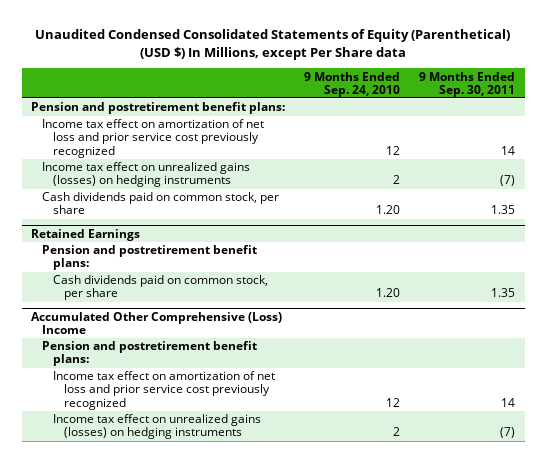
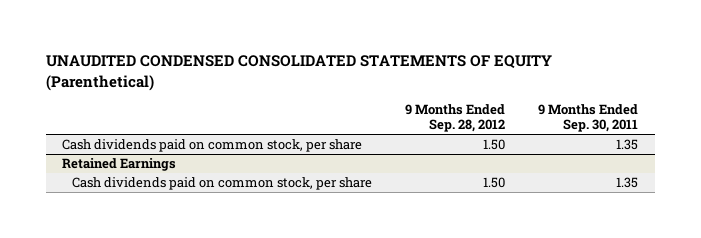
- Unaudited Condensed Consolidated Statements of Equity (Parenthetical) (USD $) In Millions, except Per Share data
+ UNAUDITED CONDENSED CONSOLIDATED STATEMENTS OF EQUITY (Parenthetical)
- | 9 Months Ended Sep. 24, 2010 | 9 Months Ended Sep. 30, 2011
+ | 9 Months Ended Sep. 28, 2012 | 9 Months Ended Sep. 30, 2011
- Pension and postretirement benefit plans:
- Income tax effect on amortization of net loss and prior service cost previously recognized | 12 | 14
- Income tax effect on unrealized gains (losses) on hedging instruments | 2 | (7)
@ Retained Earnings
- Pension and postretirement benefit plans:
- Accumulated Other Comprehensive (Loss) Income
- Pension and postretirement benefit plans:
- Income tax effect on amortization of net loss and prior service cost previously recognized | 12 | 14
- Income tax effect on unrealized gains (losses) on hedging instruments | 2 | (7)

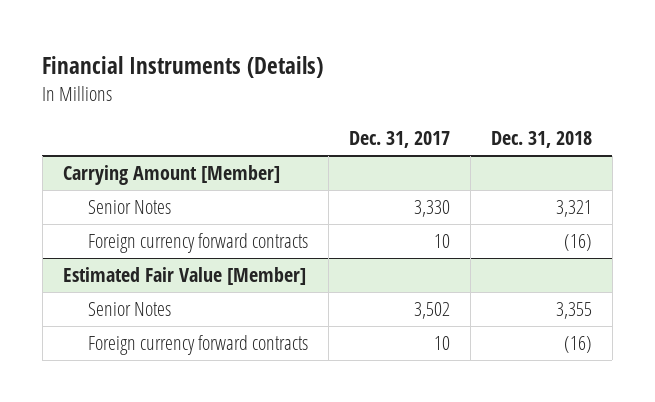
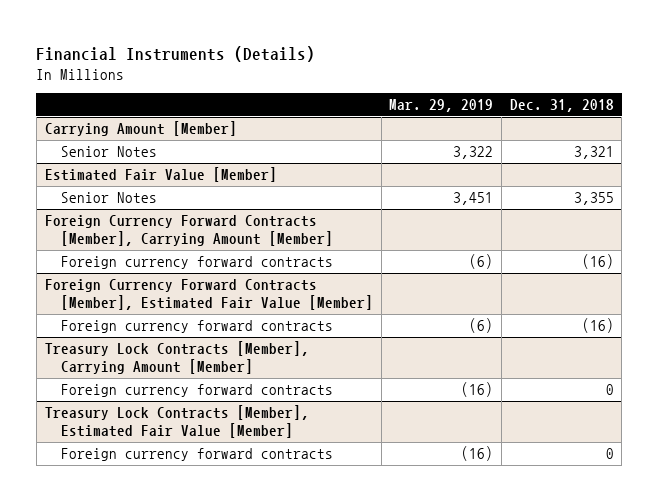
- | Dec. 31, 2017 | Dec. 31, 2018
+ | Mar. 29, 2019 | Dec. 31, 2018
@ Carrying Amount [Member]
- Foreign currency forward contracts | 10 | (16)
+ Foreign Currency Forward Contracts [Member], Carrying Amount [Member]
+ Foreign Currency Forward Contracts [Member], Estimated Fair Value [Member]
+ Foreign currency forward contracts | (6) | (16)
+ Treasury Lock Contracts [Member], Carrying Amount [Member]
+ Foreign currency forward contracts | (16) | 0
+ Treasury Lock Contracts [Member], Estimated Fair Value [Member]
+ Foreign currency forward contracts | (16) | 0

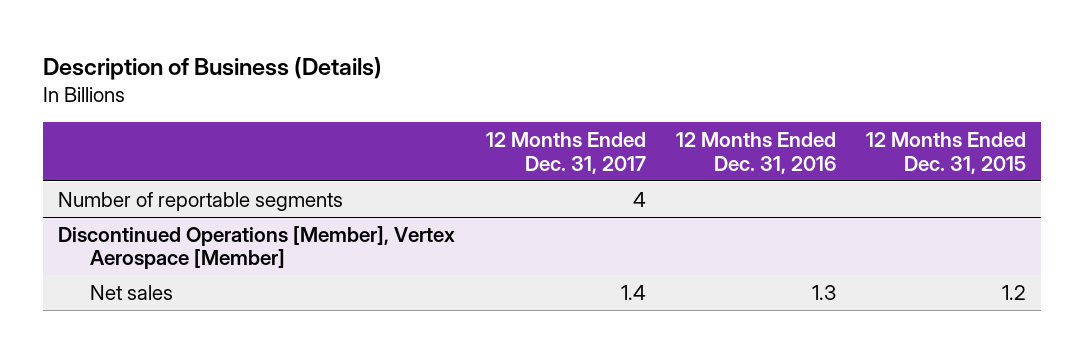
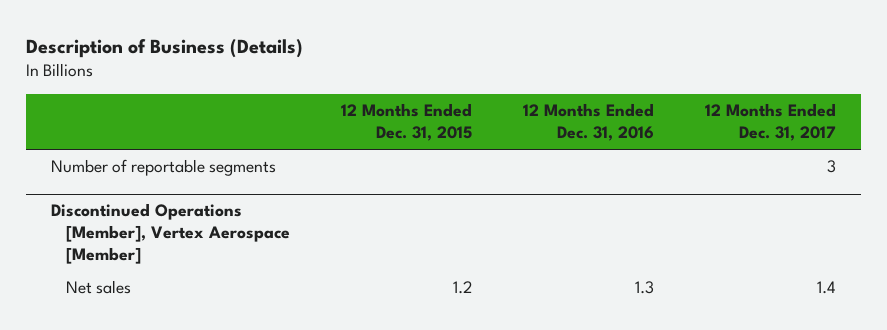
- | 12 Months Ended Dec. 31, 2017 | 12 Months Ended Dec. 31, 2016 | 12 Months Ended Dec. 31, 2015
+ | 12 Months Ended Dec. 31, 2015 | 12 Months Ended Dec. 31, 2016 | 12 Months Ended Dec. 31, 2017
- Number of reportable segments | 4 | |
+ Number of reportable segments | | | 3

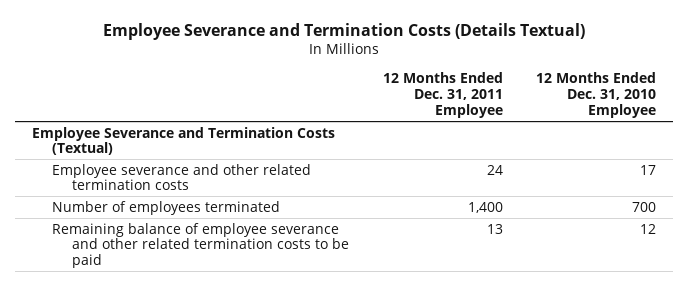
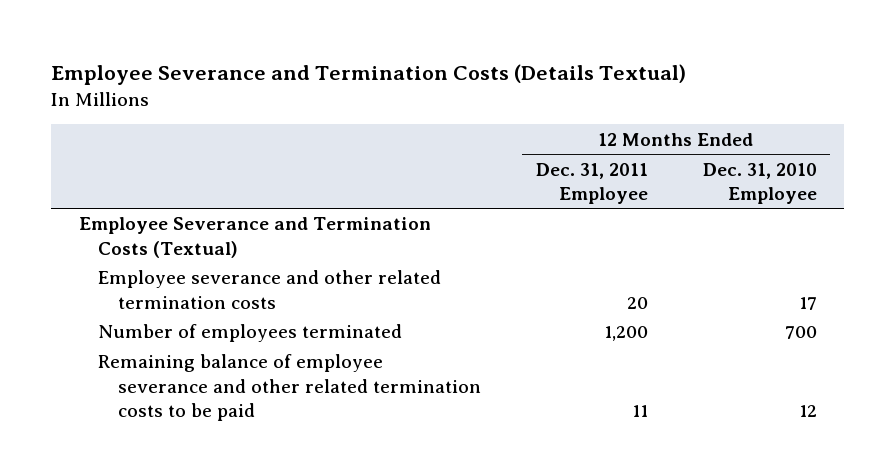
- Employee severance and other related termination costs | 24 | 17
- Number of employees terminated | 1,400 | 700
- Remaining balance of employee severance and other related termination costs to be paid | 13 | 12
+ Employee severance and other related termination costs | 20 | 17
+ Number of employees terminated | 1,200 | 700
+ Remaining balance of employee severance and other related termination costs to be paid | 11 | 12

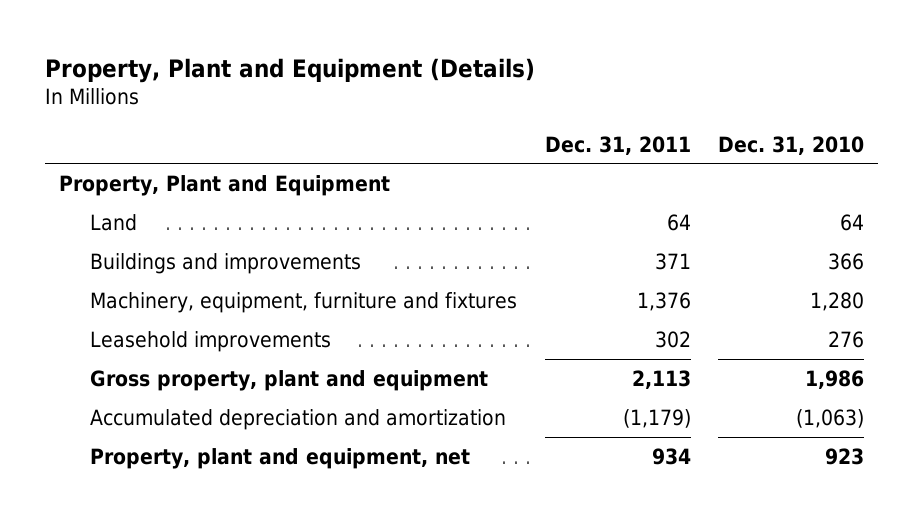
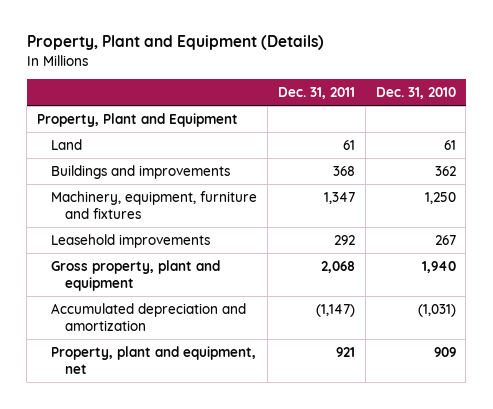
- Land | 64 | 64
- Buildings and improvements | 371 | 366
- Machinery, equipment, furniture and fixtures | 1,376 | 1,280
- Leasehold improvements | 302 | 276
- Gross property, plant and equipment | 2,113 | 1,986
- Accumulated depreciation and amortization | (1,179) | (1,063)
- Property, plant and equipment, net | 934 | 923
+ Land | 61 | 61
+ Buildings and improvements | 368 | 362
+ Machinery, equipment, furniture and fixtures | 1,347 | 1,250
+ Leasehold improvements | 292 | 267
+ Gross property, plant and equipment | 2,068 | 1,940
+ Accumulated depreciation and amortization | (1,147) | (1,031)
+ Property, plant and equipment, net | 921 | 909

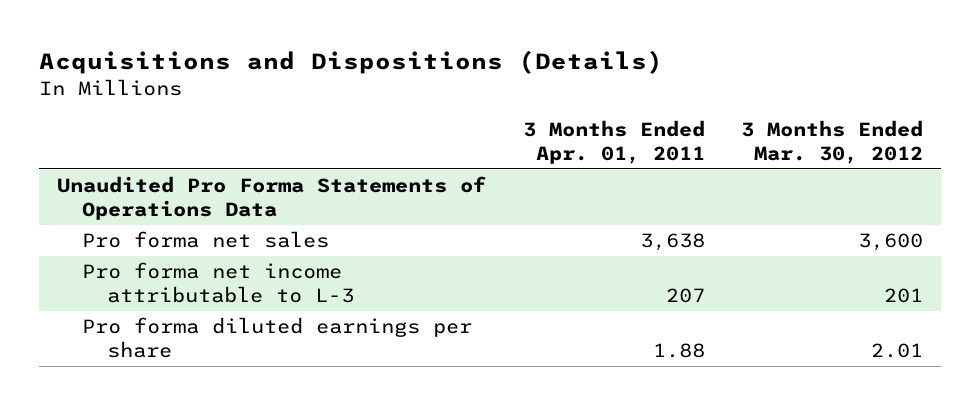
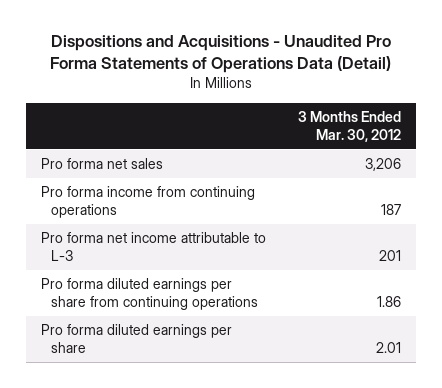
- Acquisitions and Dispositions (Details)
+ Dispositions and Acquisitions - Unaudited Pro Forma Statements of Operations Data (Detail)
- | 3 Months Ended Apr. 01, 2011 | 3 Months Ended Mar. 30, 2012
+ | 3 Months Ended Mar. 30, 2012
- Unaudited Pro Forma Statements of Operations Data
- Pro forma net sales | 3,638 | 3,600
+ Pro forma net sales | 3,206
+ Pro forma income from continuing operations | 187
+ Pro forma diluted earnings per share from continuing operations | 1.86

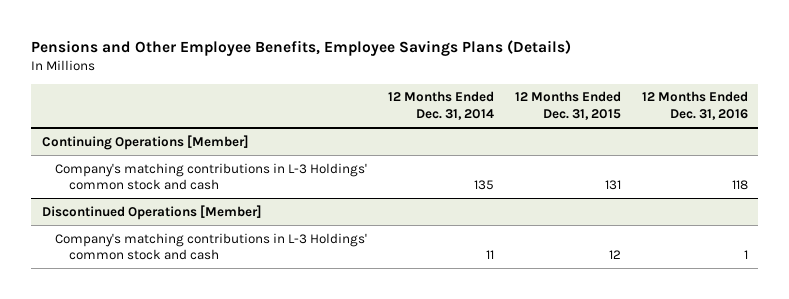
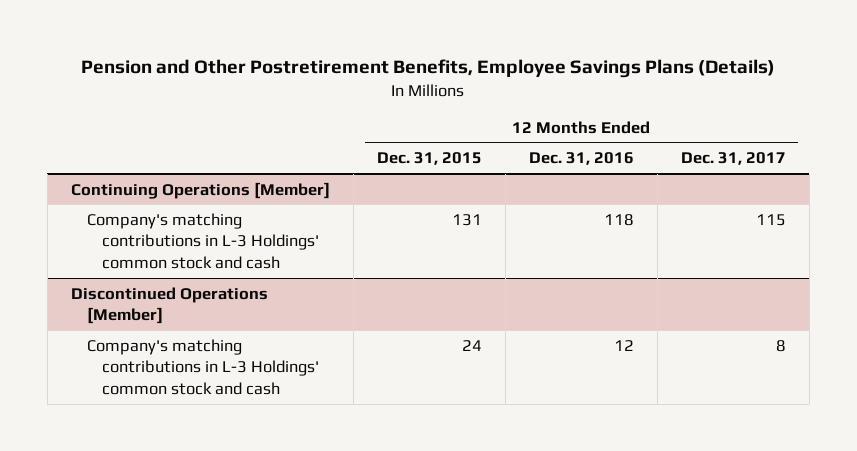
- Pensions and Other Employee Benefits, Employee Savings Plans (Details)
+ Pension and Other Postretirement Benefits, Employee Savings Plans (Details)
- | 12 Months Ended Dec. 31, 2014 | 12 Months Ended Dec. 31, 2015 | 12 Months Ended Dec. 31, 2016
+ | 12 Months Ended Dec. 31, 2015 | 12 Months Ended Dec. 31, 2016 | 12 Months Ended Dec. 31, 2017
@ Discontinued Operations [Member]
- Company's matching contributions in L-3 Holdings' common stock and cash | 11 | 12 | 1
+ Company's matching contributions in L-3 Holdings' common stock and cash | 24 | 12 | 8

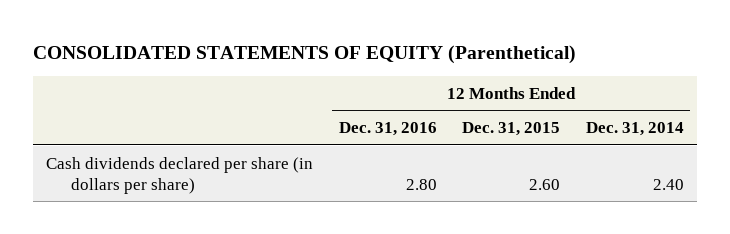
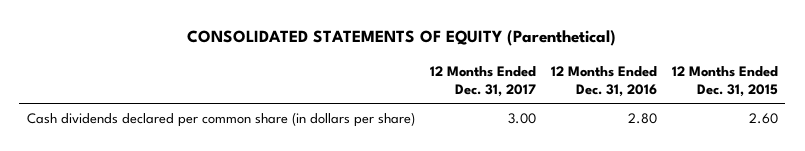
- | 12 Months Ended Dec. 31, 2016 | 12 Months Ended Dec. 31, 2015 | 12 Months Ended Dec. 31, 2014
+ | 12 Months Ended Dec. 31, 2017 | 12 Months Ended Dec. 31, 2016 | 12 Months Ended Dec. 31, 2015
- Cash dividends declared per share (in dollars per share) | 2.80 | 2.60 | 2.40
+ Cash dividends declared per common share (in dollars per share) | 3.00 | 2.80 | 2.60

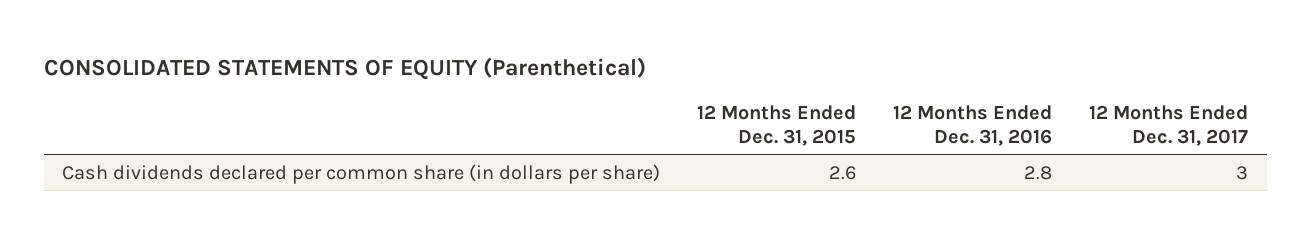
- | 12 Months Ended Dec. 31, 2017 | 12 Months Ended Dec. 31, 2016 | 12 Months Ended Dec. 31, 2015
+ | 12 Months Ended Dec. 31, 2015 | 12 Months Ended Dec. 31, 2016 | 12 Months Ended Dec. 31, 2017
- Cash dividends declared per common share (in dollars per share) | 3.00 | 2.80 | 2.60
+ Cash dividends declared per common share (in dollars per share) | 2.6 | 2.8 | 3

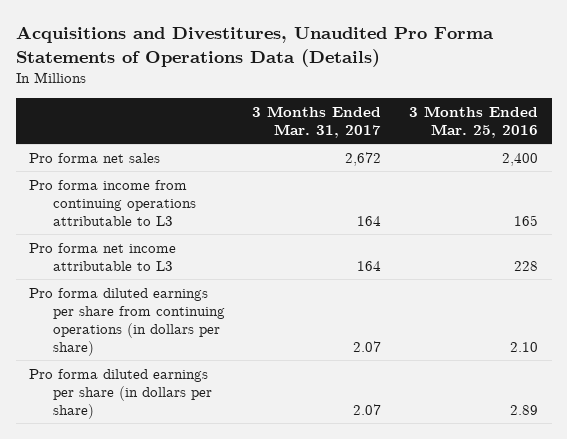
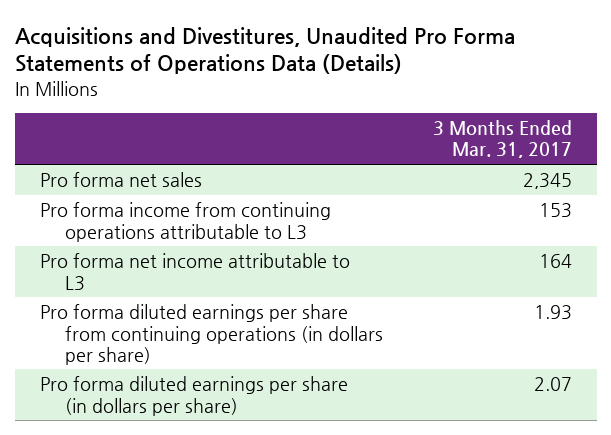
- | 3 Months Ended Mar. 31, 2017 | 3 Months Ended Mar. 25, 2016
+ | 3 Months Ended Mar. 31, 2017
- Pro forma net sales | 2,672 | 2,400
- Pro forma income from continuing operations attributable to L3 | 164 | 165
+ Pro forma net sales | 2,345
+ Pro forma income from continuing operations attributable to L3 | 153
- Pro forma diluted earnings per share from continuing operations (in dollars per share) | 2.07 | 2.10
+ Pro forma diluted earnings per share from continuing operations (in dollars per share) | 1.93

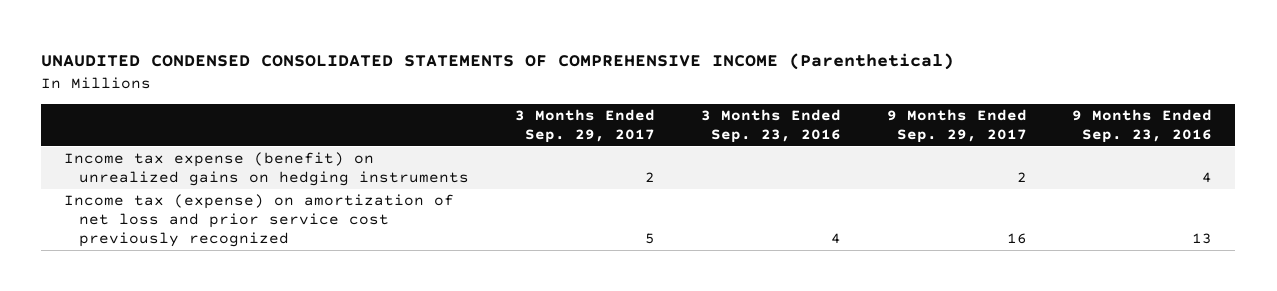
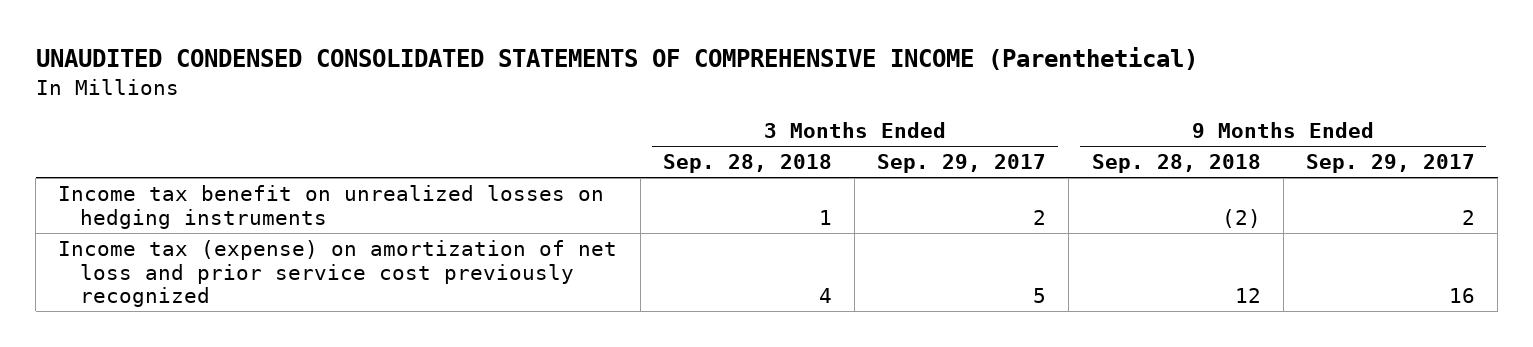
- | 3 Months Ended Sep. 29, 2017 | 3 Months Ended Sep. 23, 2016 | 9 Months Ended Sep. 29, 2017 | 9 Months Ended Sep. 23, 2016
+ | 3 Months Ended Sep. 28, 2018 | 3 Months Ended Sep. 29, 2017 | 9 Months Ended Sep. 28, 2018 | 9 Months Ended Sep. 29, 2017
- Income tax expense (benefit) on unrealized gains on hedging instruments | 2 | | 2 | 4
+ Income tax benefit on unrealized losses on hedging instruments | 1 | 2 | (2) | 2

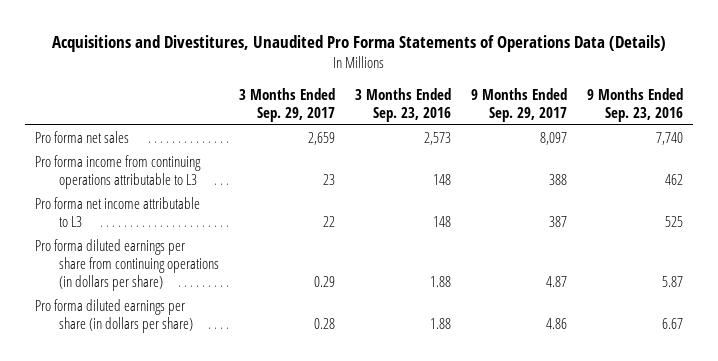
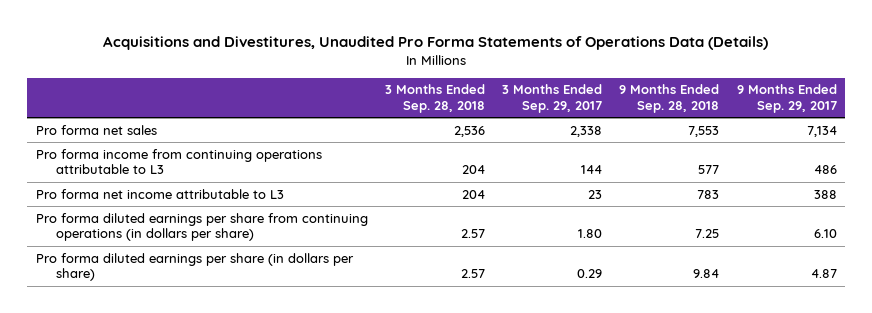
- | 3 Months Ended Sep. 29, 2017 | 3 Months Ended Sep. 23, 2016 | 9 Months Ended Sep. 29, 2017 | 9 Months Ended Sep. 23, 2016
+ | 3 Months Ended Sep. 28, 2018 | 3 Months Ended Sep. 29, 2017 | 9 Months Ended Sep. 28, 2018 | 9 Months Ended Sep. 29, 2017
- Pro forma net sales | 2,659 | 2,573 | 8,097 | 7,740
- Pro forma income from continuing operations attributable to L3 | 23 | 148 | 388 | 462
- Pro forma net income attributable to L3 | 22 | 148 | 387 | 525
- Pro forma diluted earnings per share from continuing operations (in dollars per share) | 0.29 | 1.88 | 4.87 | 5.87
- Pro forma diluted earnings per share (in dollars per share) | 0.28 | 1.88 | 4.86 | 6.67
+ Pro forma net sales | 2,536 | 2,338 | 7,553 | 7,134
+ Pro forma income from continuing operations attributable to L3 | 204 | 144 | 577 | 486
+ Pro forma net income attributable to L3 | 204 | 23 | 783 | 388
+ Pro forma diluted earnings per share from continuing operations (in dollars per share) | 2.57 | 1.80 | 7.25 | 6.10
+ Pro forma diluted earnings per share (in dollars per share) | 2.57 | 0.29 | 9.84 | 4.87

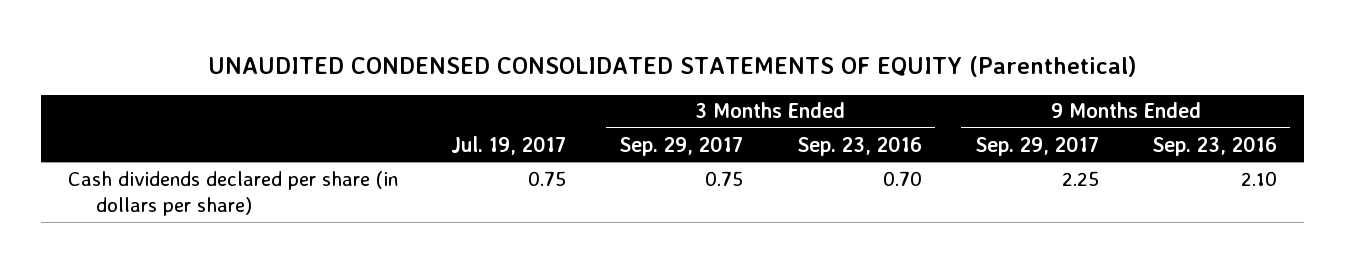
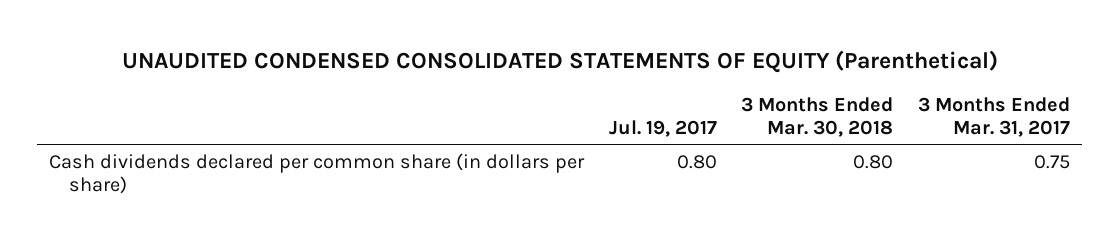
- | Jul. 19, 2017 | 3 Months Ended Sep. 29, 2017 | 3 Months Ended Sep. 23, 2016 | 9 Months Ended Sep. 29, 2017 | 9 Months Ended Sep. 23, 2016
+ | Jul. 19, 2017 | 3 Months Ended Mar. 30, 2018 | 3 Months Ended Mar. 31, 2017
- Cash dividends declared per share (in dollars per share) | 0.75 | 0.75 | 0.70 | 2.25 | 2.10
+ Cash dividends declared per common share (in dollars per share) | 0.80 | 0.80 | 0.75

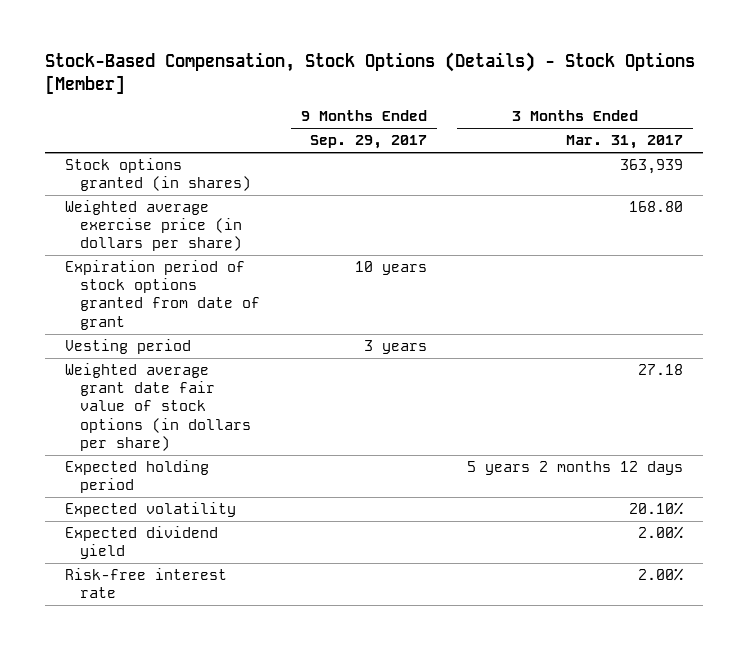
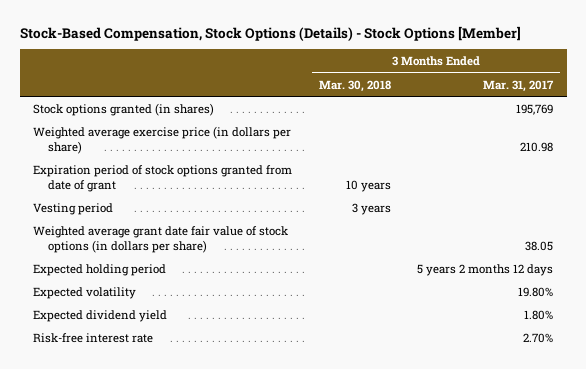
- | 9 Months Ended Sep. 29, 2017 | 3 Months Ended Mar. 31, 2017
+ | 3 Months Ended Mar. 30, 2018 | 3 Months Ended Mar. 31, 2017
- Stock options granted (in shares) | | 363,939
- Weighted average exercise price (in dollars per share) | | 168.80
+ Stock options granted (in shares) | | 195,769
+ Weighted average exercise price (in dollars per share) | | 210.98
- Weighted average grant date fair value of stock options (in dollars per share) | | 27.18
+ Weighted average grant date fair value of stock options (in dollars per share) | | 38.05
- Expected volatility | | 20.10%
- Expected dividend yield | | 2.00%
- Risk-free interest rate | | 2.00%
+ Expected volatility | | 19.80%
+ Expected dividend yield | | 1.80%
+ Risk-free interest rate | | 2.70%

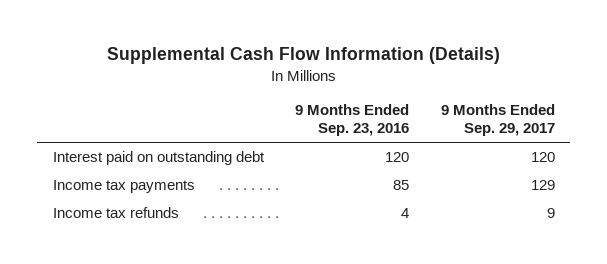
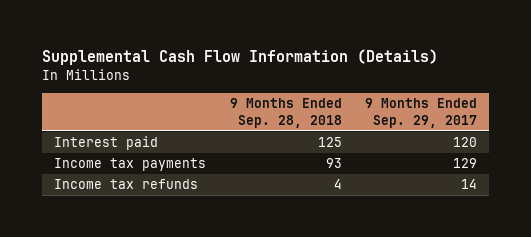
- | 9 Months Ended Sep. 23, 2016 | 9 Months Ended Sep. 29, 2017
+ | 9 Months Ended Sep. 28, 2018 | 9 Months Ended Sep. 29, 2017
- Interest paid on outstanding debt | 120 | 120
+ Interest paid | 125 | 120
- Income tax refunds | 4 | 9
+ Income tax refunds | 4 | 14

